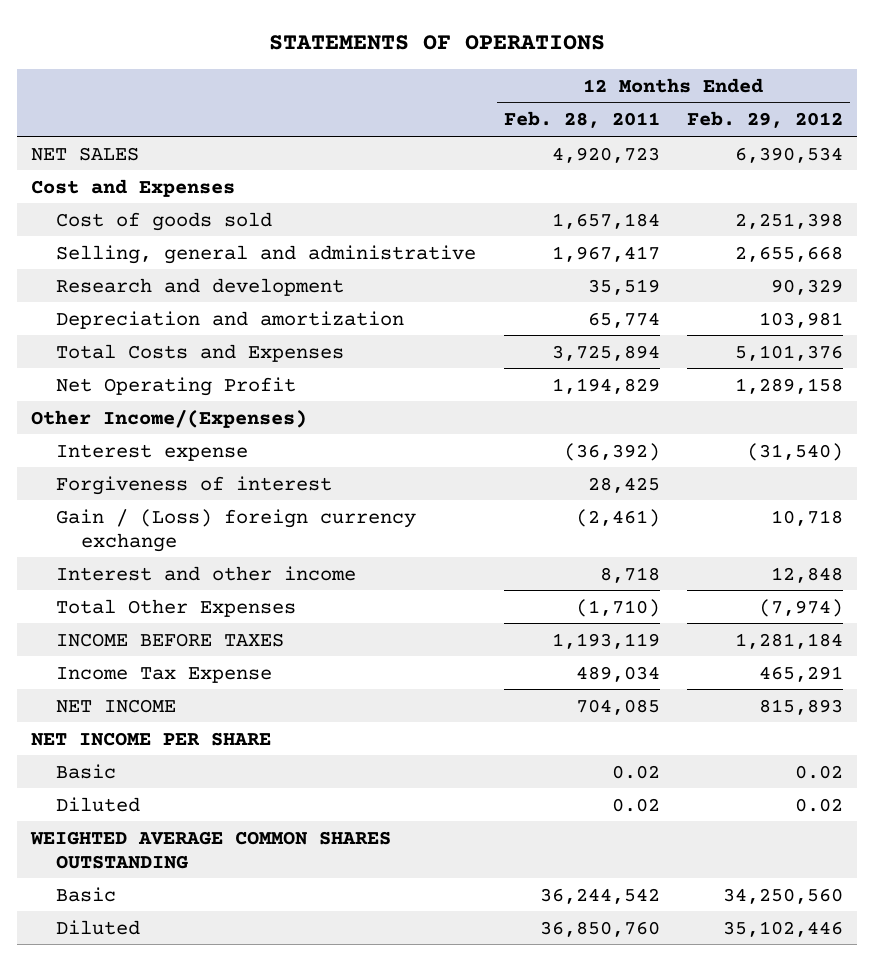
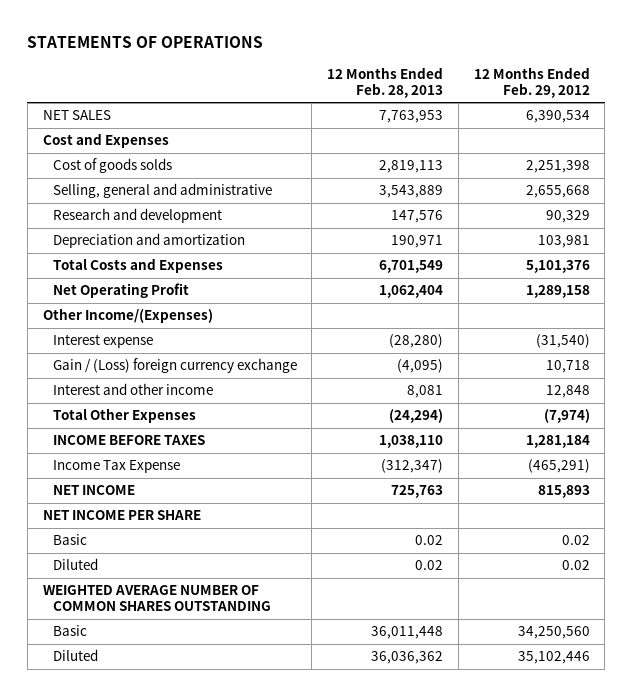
- | 12 Months Ended Feb. 28, 2011 | 12 Months Ended Feb. 29, 2012
+ | 12 Months Ended Feb. 28, 2013 | 12 Months Ended Feb. 29, 2012
- Cost of goods sold | 1,657,184 | 2,251,398
+ Cost of goods solds | 2,819,113 | 2,251,398
- Forgiveness of interest | 28,425 |
- Income Tax Expense | 489,034 | 465,291
+ Income Tax Expense | (312,347) | (465,291)
- WEIGHTED AVERAGE COMMON SHARES OUTSTANDING
+ WEIGHTED AVERAGE NUMBER OF COMMON SHARES OUTSTANDING

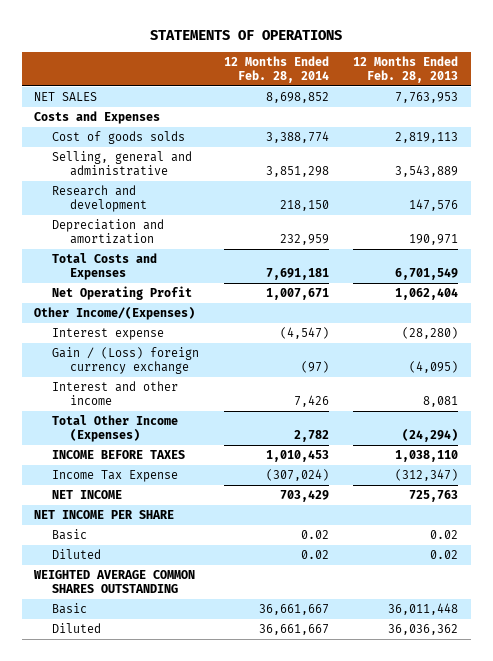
- | 12 Months Ended Feb. 28, 2013 | 12 Months Ended Feb. 29, 2012
+ | 12 Months Ended Feb. 28, 2014 | 12 Months Ended Feb. 28, 2013
- Cost and Expenses
+ Costs and Expenses
- Total Other Expenses | (24,294) | (7,974)
+ Total Other Income (Expenses) | 2,782 | (24,294)
- WEIGHTED AVERAGE NUMBER OF COMMON SHARES OUTSTANDING
+ WEIGHTED AVERAGE COMMON SHARES OUTSTANDING

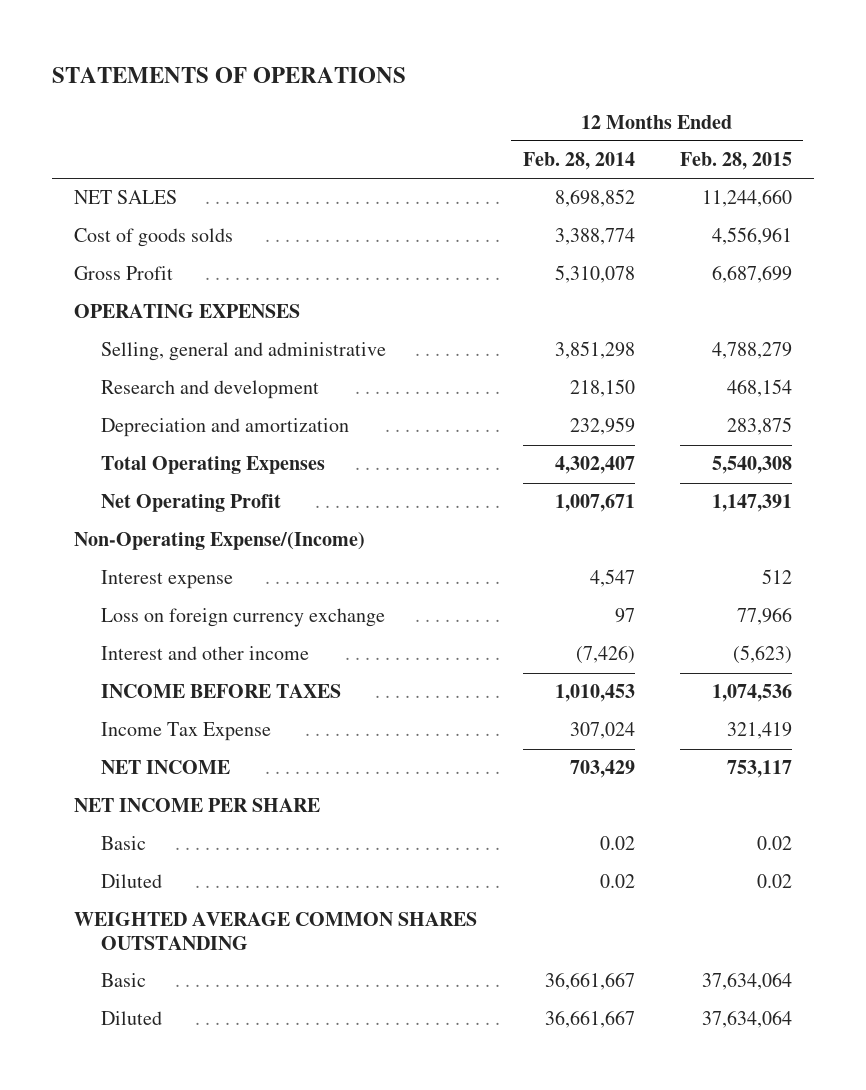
- | 12 Months Ended Feb. 28, 2014 | 12 Months Ended Feb. 28, 2013
+ | 12 Months Ended Feb. 28, 2014 | 12 Months Ended Feb. 28, 2015
- Costs and Expenses
+ Gross Profit | 5,310,078 | 6,687,699
+ OPERATING EXPENSES
- Total Costs and Expenses | 7,691,181 | 6,701,549
+ Total Operating Expenses | 4,302,407 | 5,540,308
- Other Income/(Expenses)
- Interest expense | (4,547) | (28,280)
- Gain / (Loss) foreign currency exchange | (97) | (4,095)
- Interest and other income | 7,426 | 8,081
- Total Other Income (Expenses) | 2,782 | (24,294)
+ Non-Operating Expense/(Income)
+ Interest expense | 4,547 | 512
+ Loss on foreign currency exchange | 97 | 77,966
+ Interest and other income | (7,426) | (5,623)
- Income Tax Expense | (307,024) | (312,347)
+ Income Tax Expense | 307,024 | 321,419

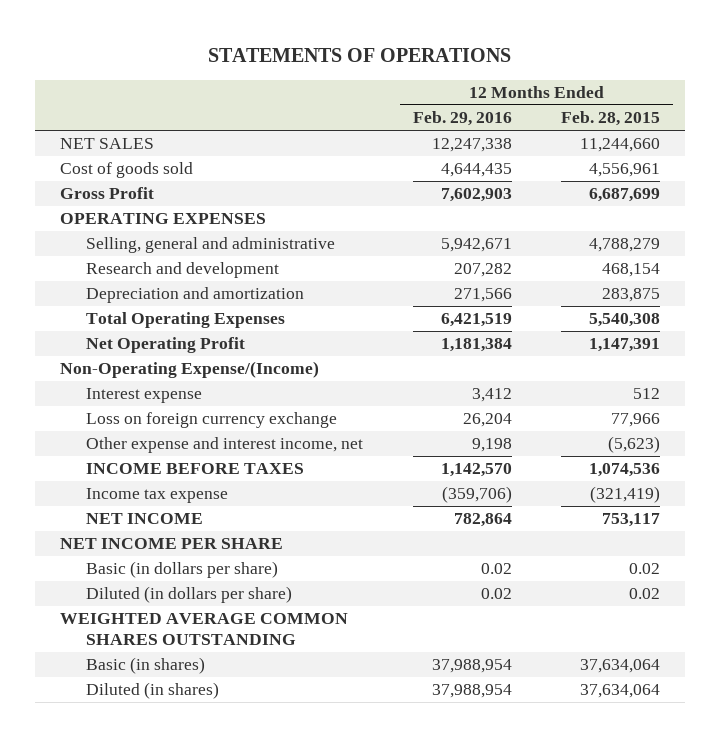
- | 12 Months Ended Feb. 28, 2014 | 12 Months Ended Feb. 28, 2015
+ | 12 Months Ended Feb. 29, 2016 | 12 Months Ended Feb. 28, 2015
- Cost of goods solds | 3,388,774 | 4,556,961
+ Cost of goods sold | 4,644,435 | 4,556,961
- Interest and other income | (7,426) | (5,623)
+ Other expense and interest income, net | 9,198 | (5,623)
- Income Tax Expense | 307,024 | 321,419
+ Income tax expense | (359,706) | (321,419)
- Basic | 0.02 | 0.02
- Diluted | 0.02 | 0.02
+ Basic (in dollars per share) | 0.02 | 0.02
+ Diluted (in dollars per share) | 0.02 | 0.02
- Basic | 36,661,667 | 37,634,064
- Diluted | 36,661,667 | 37,634,064
+ Basic (in shares) | 37,988,954 | 37,634,064
+ Diluted (in shares) | 37,988,954 | 37,634,064

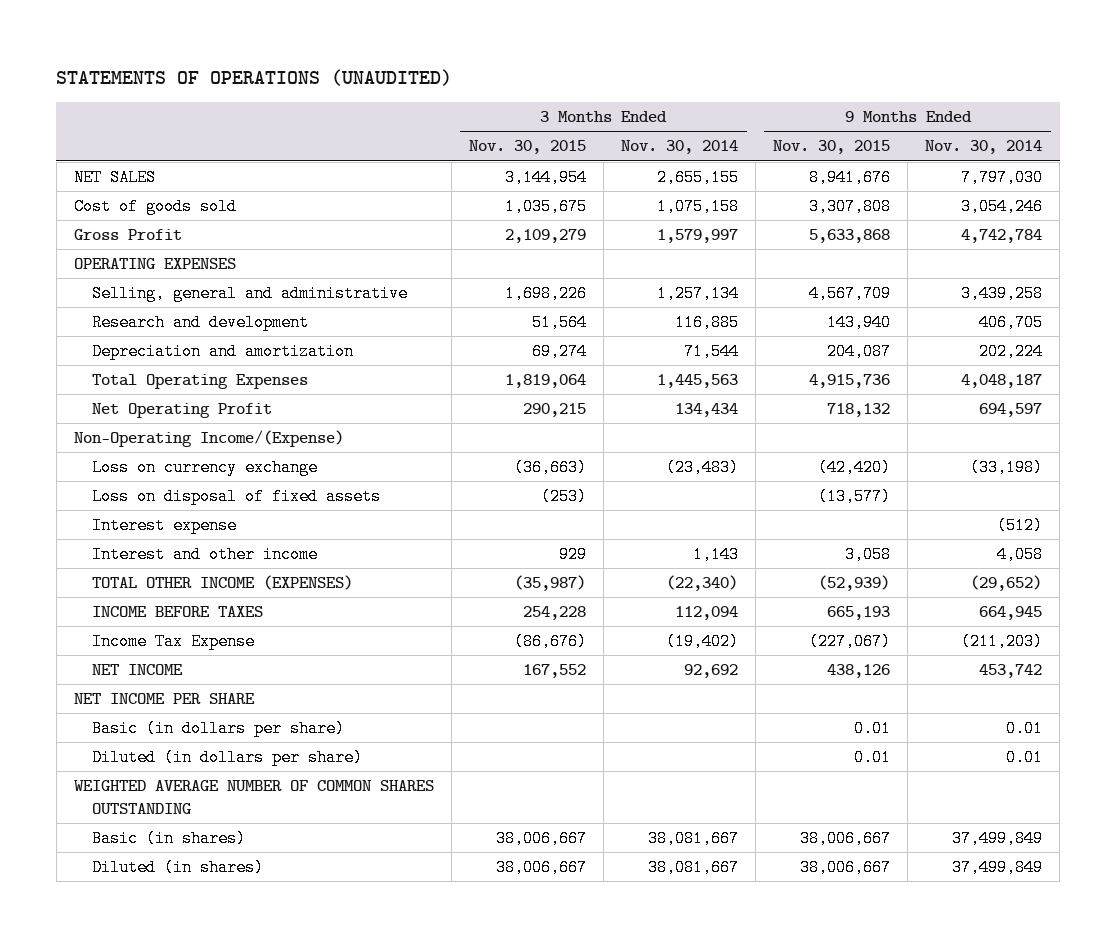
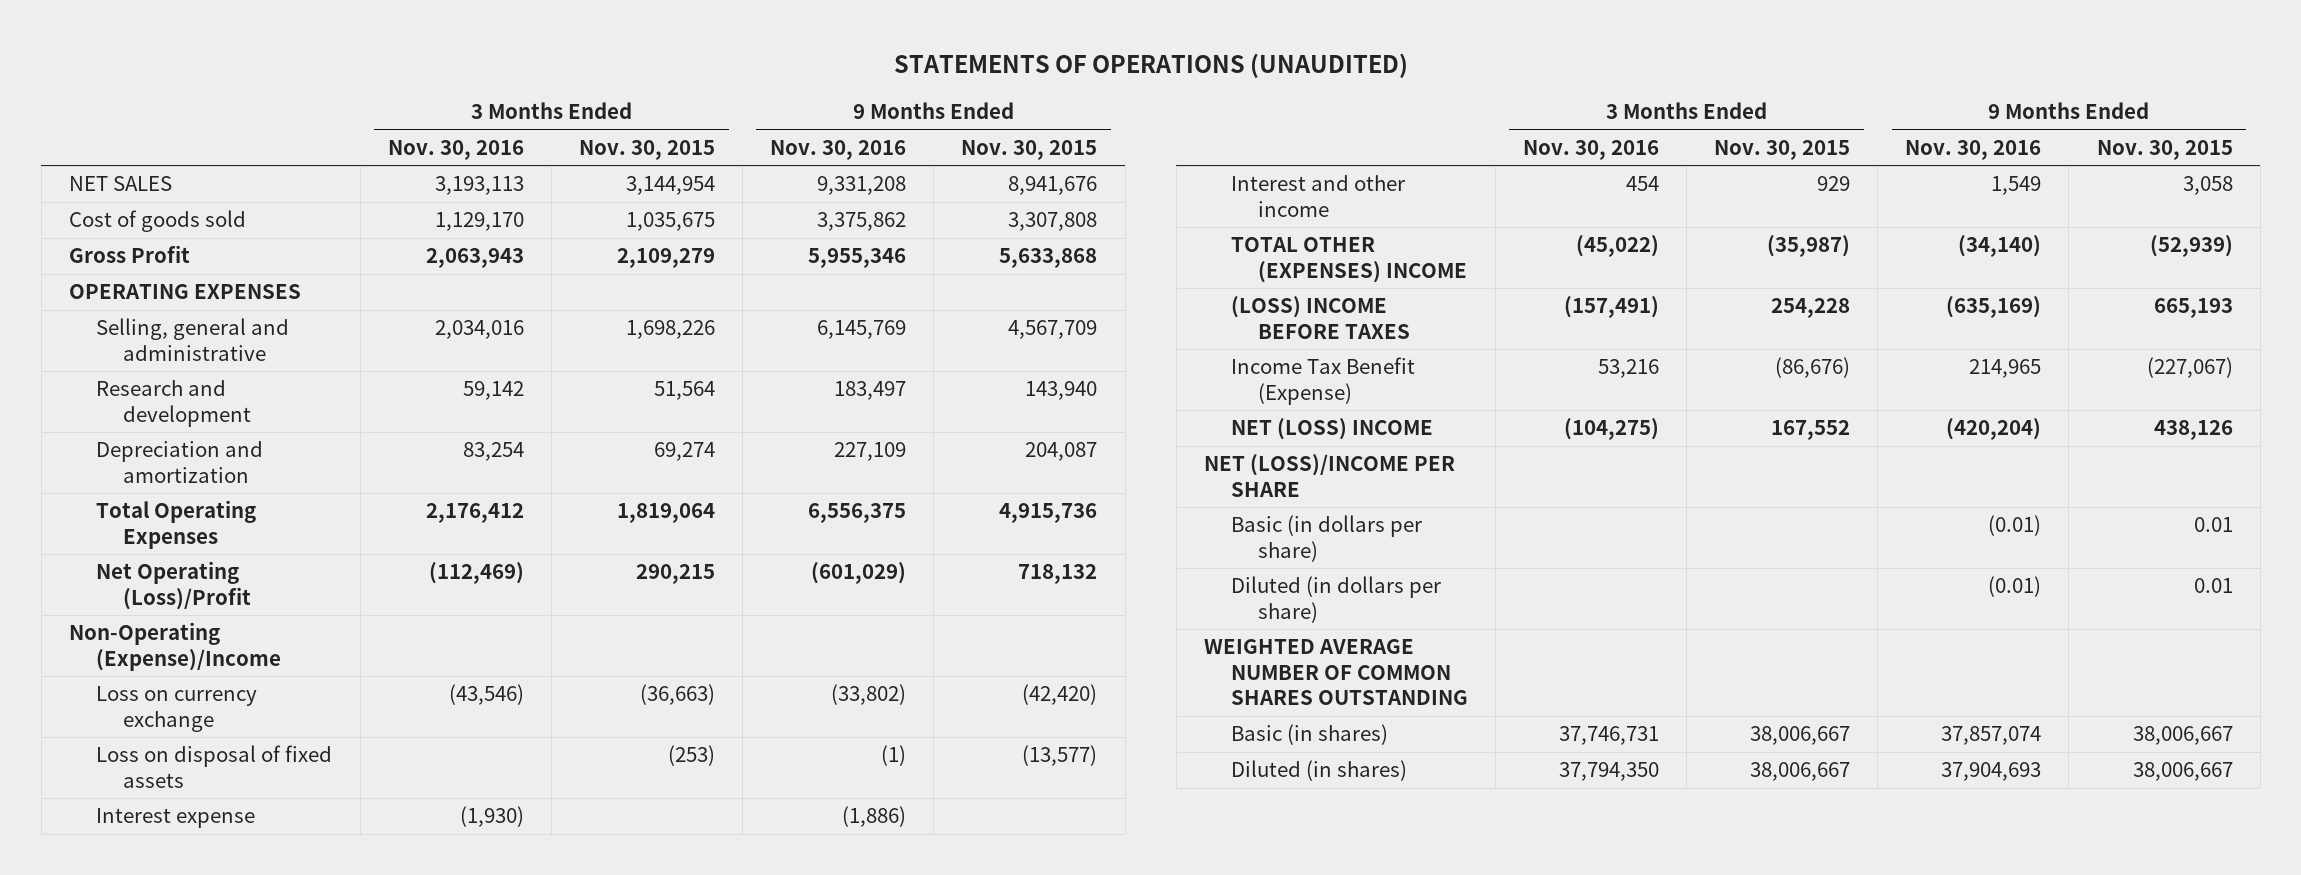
- | 3 Months Ended Nov. 30, 2015 | 3 Months Ended Nov. 30, 2014 | 9 Months Ended Nov. 30, 2015 | 9 Months Ended Nov. 30, 2014
+ | 3 Months Ended Nov. 30, 2016 | 3 Months Ended Nov. 30, 2015 | 9 Months Ended Nov. 30, 2016 | 9 Months Ended Nov. 30, 2015
- Net Operating Profit | 290,215 | 134,434 | 718,132 | 694,597
- Non-Operating Income/(Expense)
+ Net Operating (Loss)/Profit | (112,469) | 290,215 | (601,029) | 718,132
+ Non-Operating (Expense)/Income
- TOTAL OTHER INCOME (EXPENSES) | (35,987) | (22,340) | (52,939) | (29,652)
- INCOME BEFORE TAXES | 254,228 | 112,094 | 665,193 | 664,945
- Income Tax Expense | (86,676) | (19,402) | (227,067) | (211,203)
- NET INCOME | 167,552 | 92,692 | 438,126 | 453,742
- NET INCOME PER SHARE
+ TOTAL OTHER (EXPENSES) INCOME | (45,022) | (35,987) | (34,140) | (52,939)
+ (LOSS) INCOME BEFORE TAXES | (157,491) | 254,228 | (635,169) | 665,193
+ Income Tax Benefit (Expense) | 53,216 | (86,676) | 214,965 | (227,067)
+ NET (LOSS) INCOME | (104,275) | 167,552 | (420,204) | 438,126
+ NET (LOSS)/INCOME PER SHARE

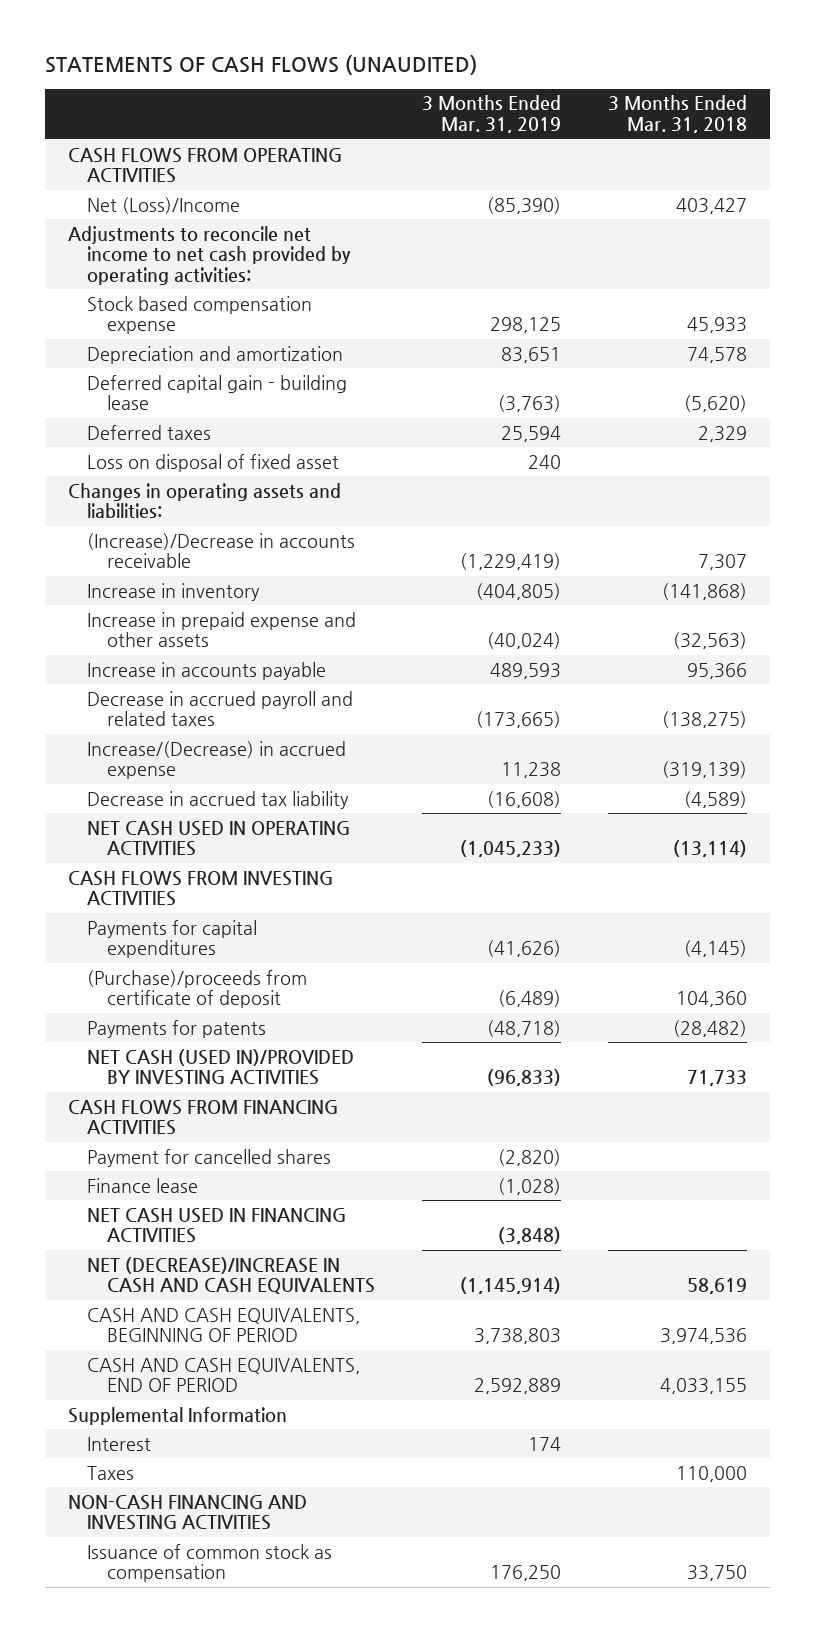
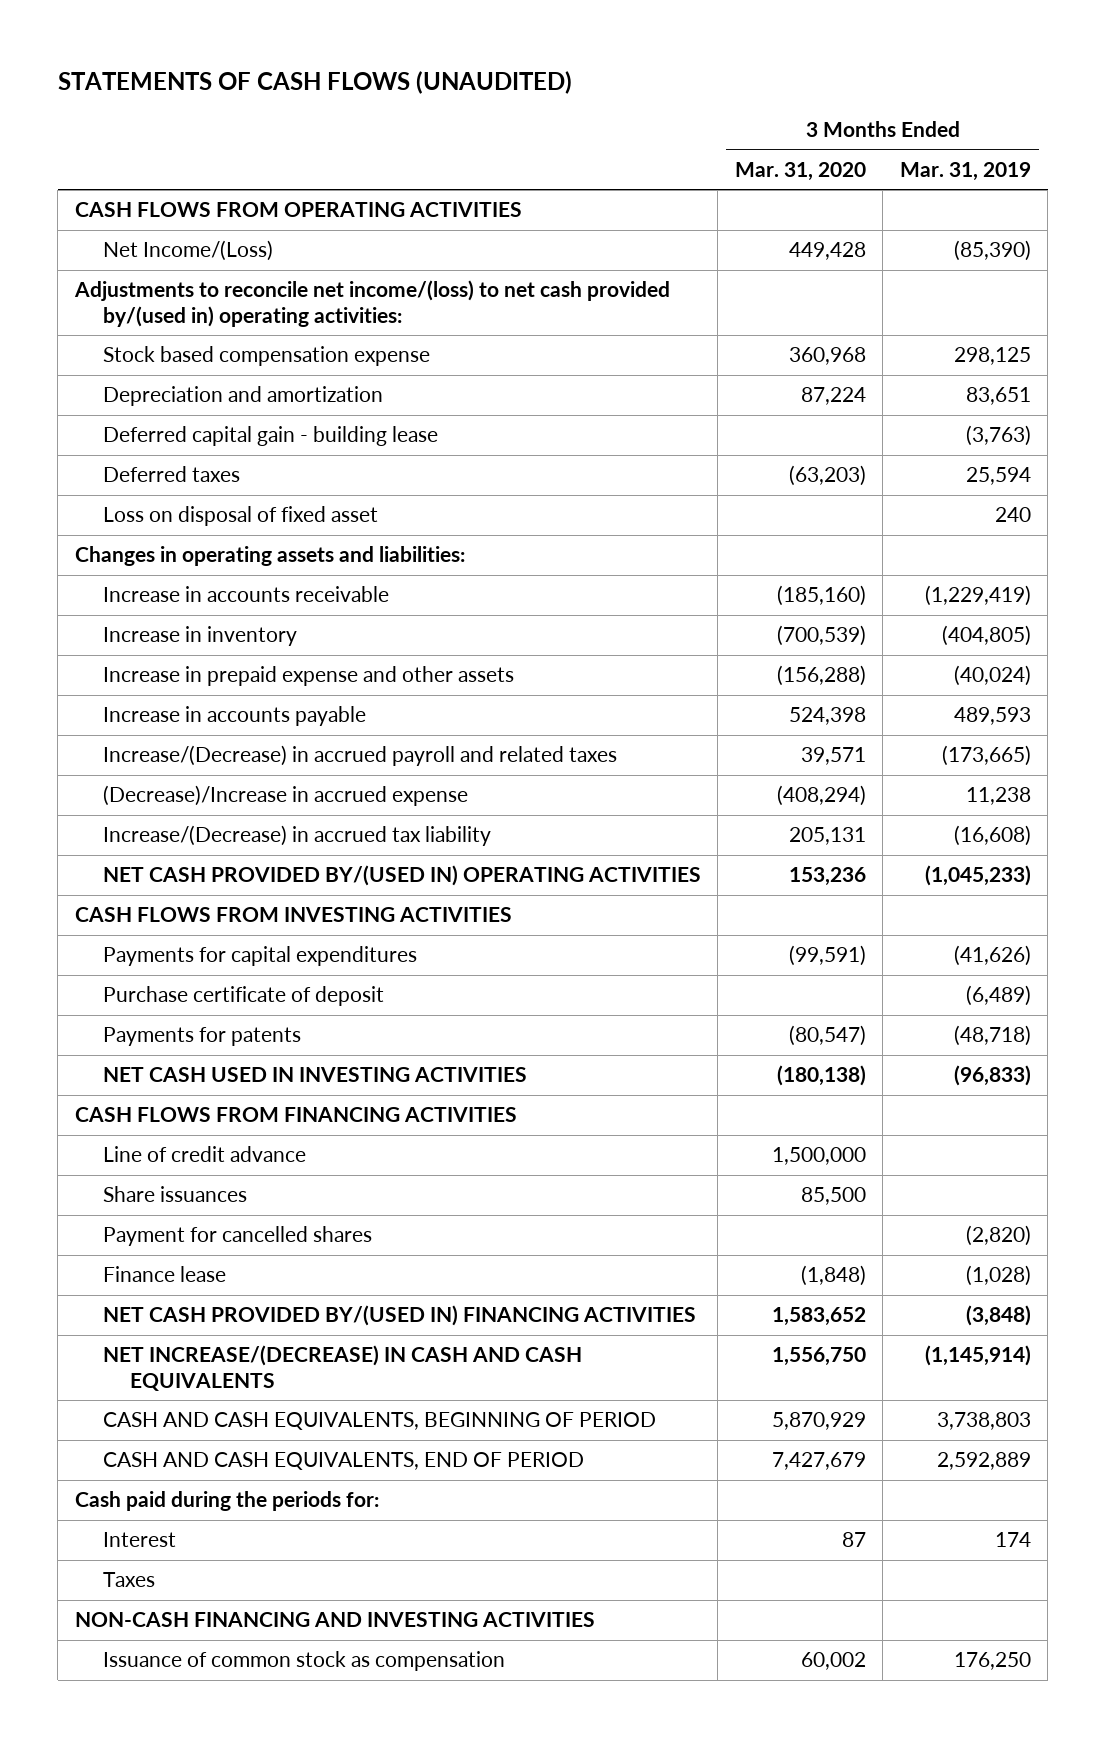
- | 3 Months Ended Mar. 31, 2019 | 3 Months Ended Mar. 31, 2018
+ | 3 Months Ended Mar. 31, 2020 | 3 Months Ended Mar. 31, 2019
- Net (Loss)/Income | (85,390) | 403,427
- Adjustments to reconcile net income to net cash provided by operating activities:
+ Net Income/(Loss) | 449,428 | (85,390)
+ Adjustments to reconcile net income/(loss) to net cash provided by/(used in) operating activities:
- (Increase)/Decrease in accounts receivable | (1,229,419) | 7,307
+ Increase in accounts receivable | (185,160) | (1,229,419)
- Decrease in accrued payroll and related taxes | (173,665) | (138,275)
- Increase/(Decrease) in accrued expense | 11,238 | (319,139)
- Decrease in accrued tax liability | (16,608) | (4,589)
- NET CASH USED IN OPERATING ACTIVITIES | (1,045,233) | (13,114)
+ Increase/(Decrease) in accrued payroll and related taxes | 39,571 | (173,665)
+ (Decrease)/Increase in accrued expense | (408,294) | 11,238
+ Increase/(Decrease) in accrued tax liability | 205,131 | (16,608)
+ NET CASH PROVIDED BY/(USED IN) OPERATING ACTIVITIES | 153,236 | (1,045,233)
- (Purchase)/proceeds from certificate of deposit | (6,489) | 104,360
+ Purchase certificate of deposit | | (6,489)
- NET CASH (USED IN)/PROVIDED BY INVESTING ACTIVITIES | (96,833) | 71,733
+ NET CASH USED IN INVESTING ACTIVITIES | (180,138) | (96,833)
+ Line of credit advance | 1,500,000 |
+ Share issuances | 85,500 |
- NET CASH USED IN FINANCING ACTIVITIES | (3,848) |
- NET (DECREASE)/INCREASE IN CASH AND CASH EQUIVALENTS | (1,145,914) | 58,619
+ NET CASH PROVIDED BY/(USED IN) FINANCING ACTIVITIES | 1,583,652 | (3,848)
+ NET INCREASE/(DECREASE) IN CASH AND CASH EQUIVALENTS | 1,556,750 | (1,145,914)
- Supplemental Information
+ Cash paid during the periods for:

